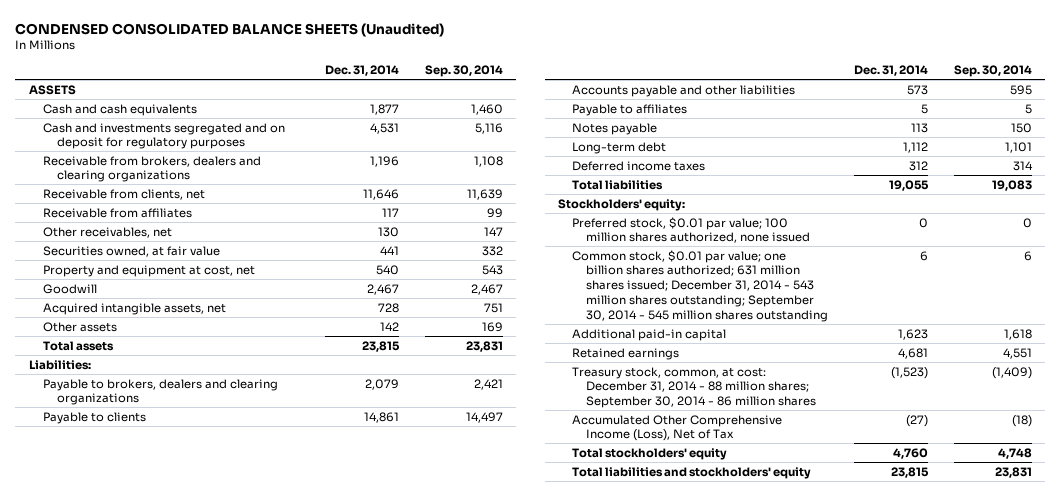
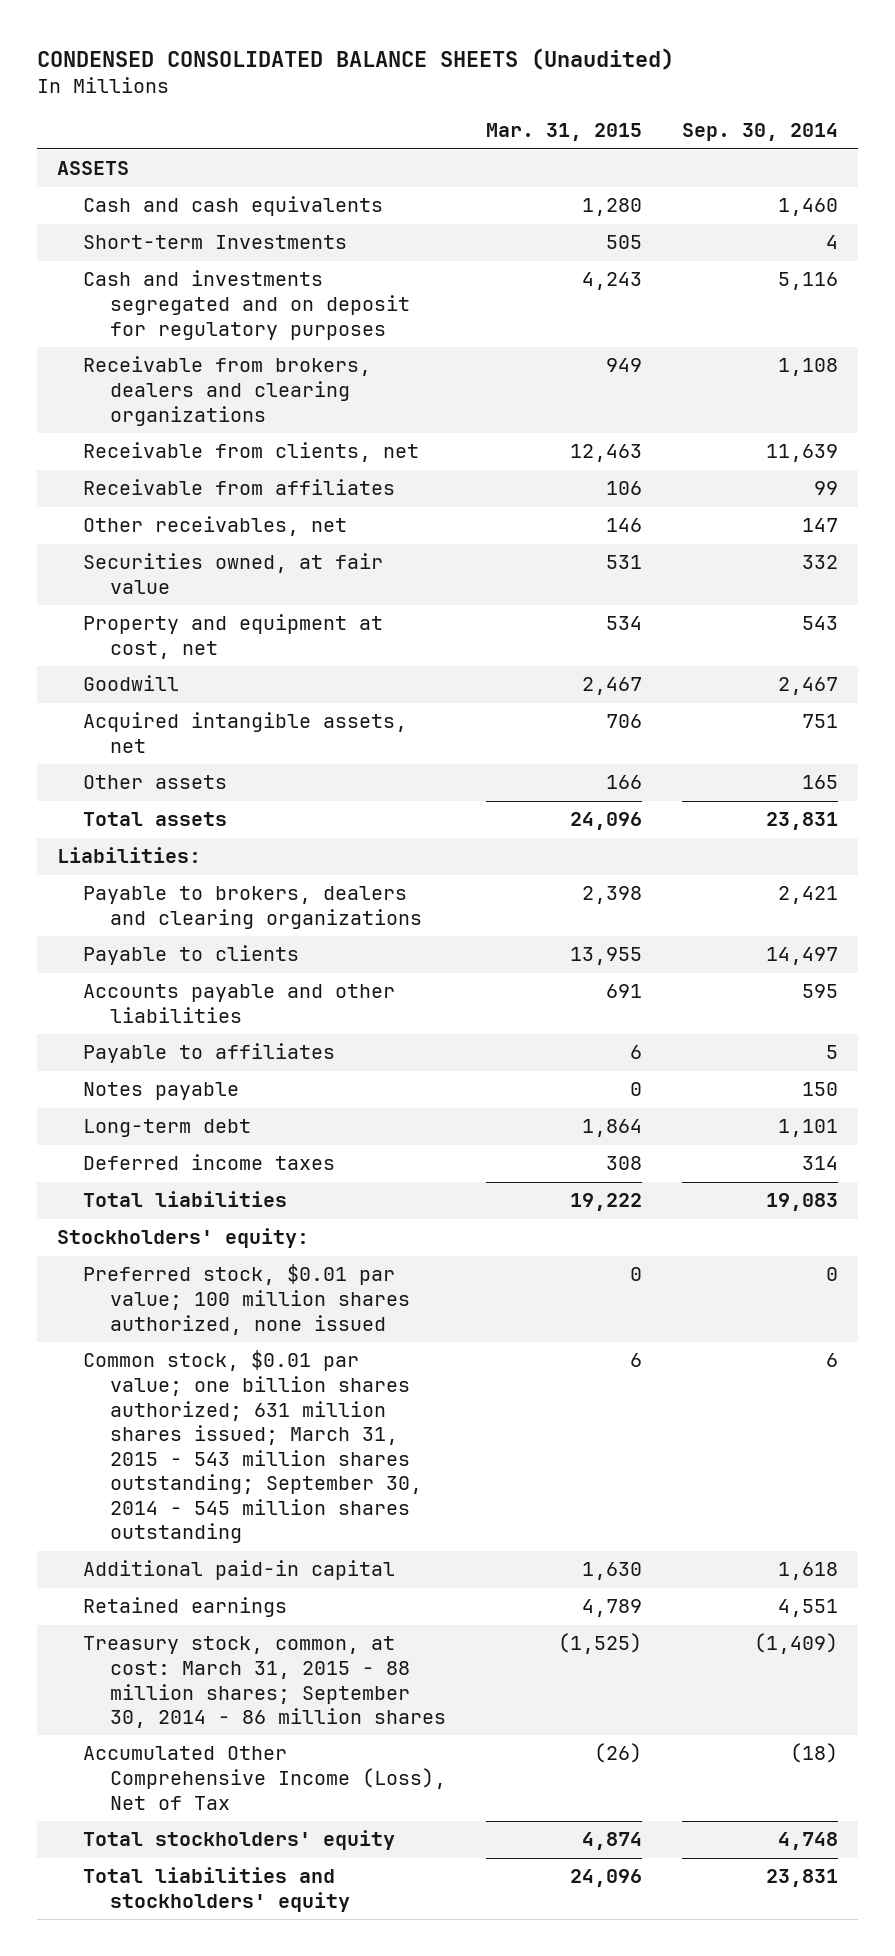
- | Dec. 31, 2014 | Sep. 30, 2014
+ | Mar. 31, 2015 | Sep. 30, 2014
+ Short-term Investments | 505 | 4
- Other assets | 142 | 169
+ Other assets | 166 | 165
- Common stock, $0.01 par value; one billion shares authorized; 631 million shares issued; December 31, 2014 - 543 million shares outstanding; September 30, 2014 - 545 million shares outstanding | 6 | 6
+ Common stock, $0.01 par value; one billion shares authorized; 631 million shares issued; March 31, 2015 - 543 million shares outstanding; September 30, 2014 - 545 million shares outstanding | 6 | 6
- Treasury stock, common, at cost: December 31, 2014 - 88 million shares; September 30, 2014 - 86 million shares | (1,523) | (1,409)
+ Treasury stock, common, at cost: March 31, 2015 - 88 million shares; September 30, 2014 - 86 million shares | (1,525) | (1,409)

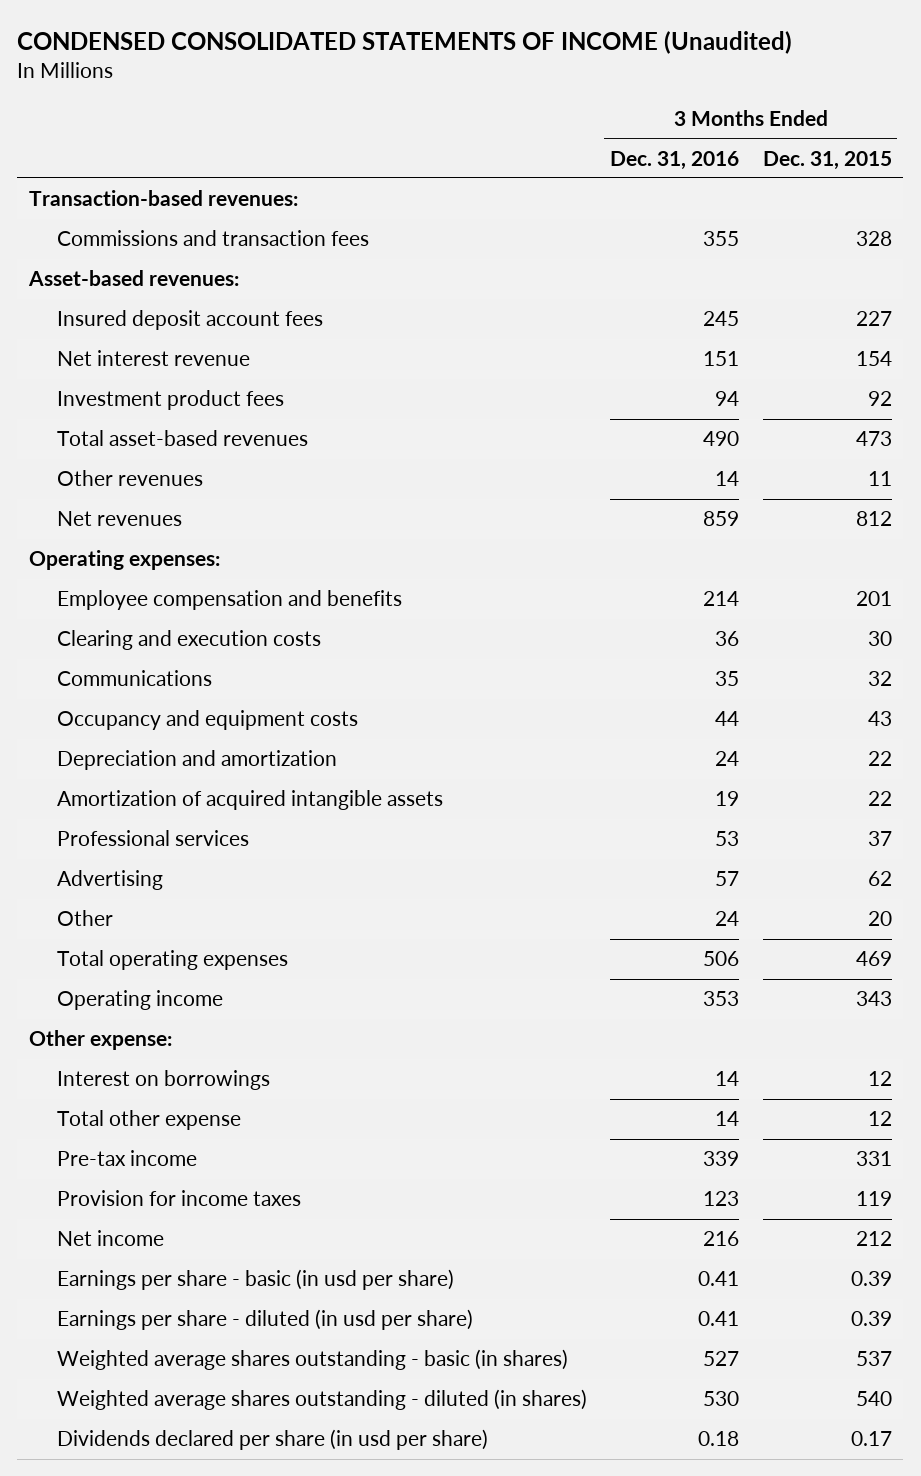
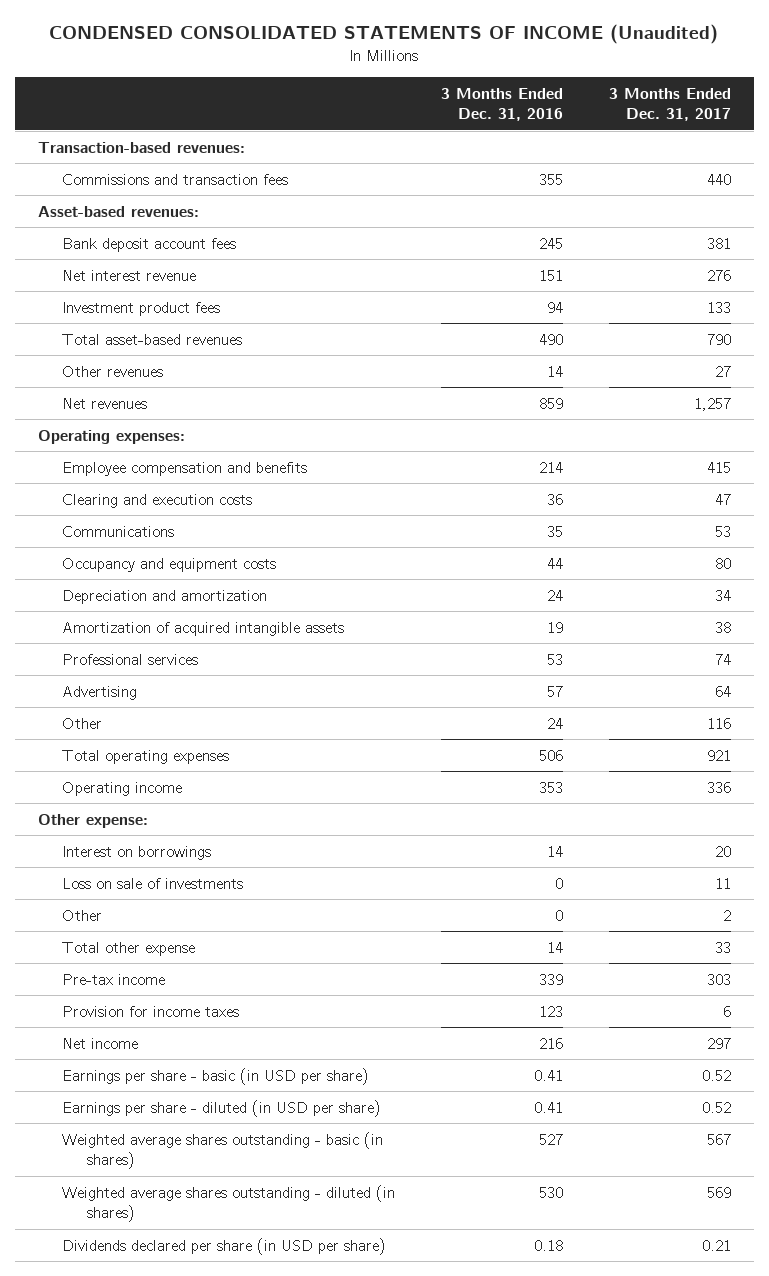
- | 3 Months Ended Dec. 31, 2016 | 3 Months Ended Dec. 31, 2015
+ | 3 Months Ended Dec. 31, 2016 | 3 Months Ended Dec. 31, 2017
- Insured deposit account fees | 245 | 227
+ Bank deposit account fees | 245 | 381
+ Loss on sale of investments | 0 | 11
+ Other | 0 | 2
- Earnings per share - basic (in usd per share) | 0.41 | 0.39
- Earnings per share - diluted (in usd per share) | 0.41 | 0.39
+ Earnings per share - basic (in USD per share) | 0.41 | 0.52
+ Earnings per share - diluted (in USD per share) | 0.41 | 0.52
- Dividends declared per share (in usd per share) | 0.18 | 0.17
+ Dividends declared per share (in USD per share) | 0.18 | 0.21

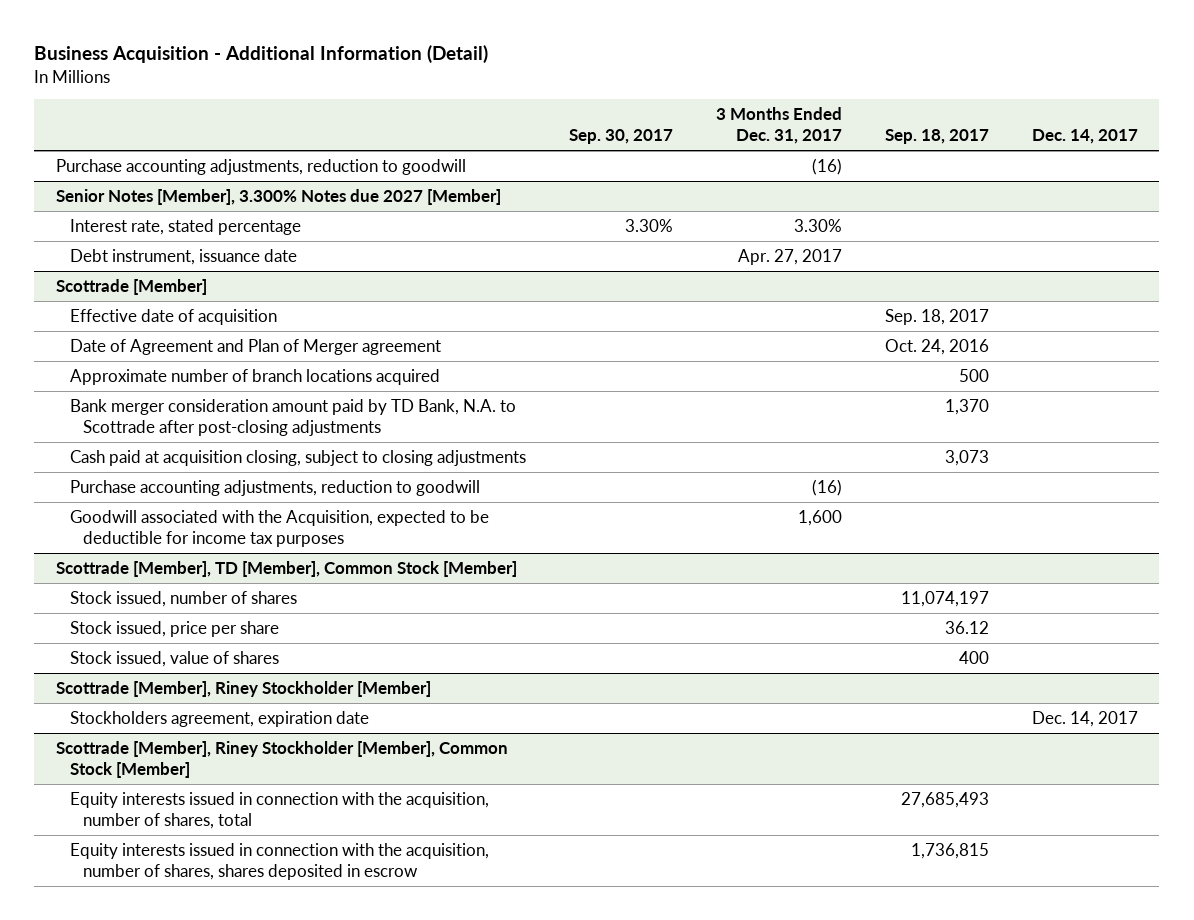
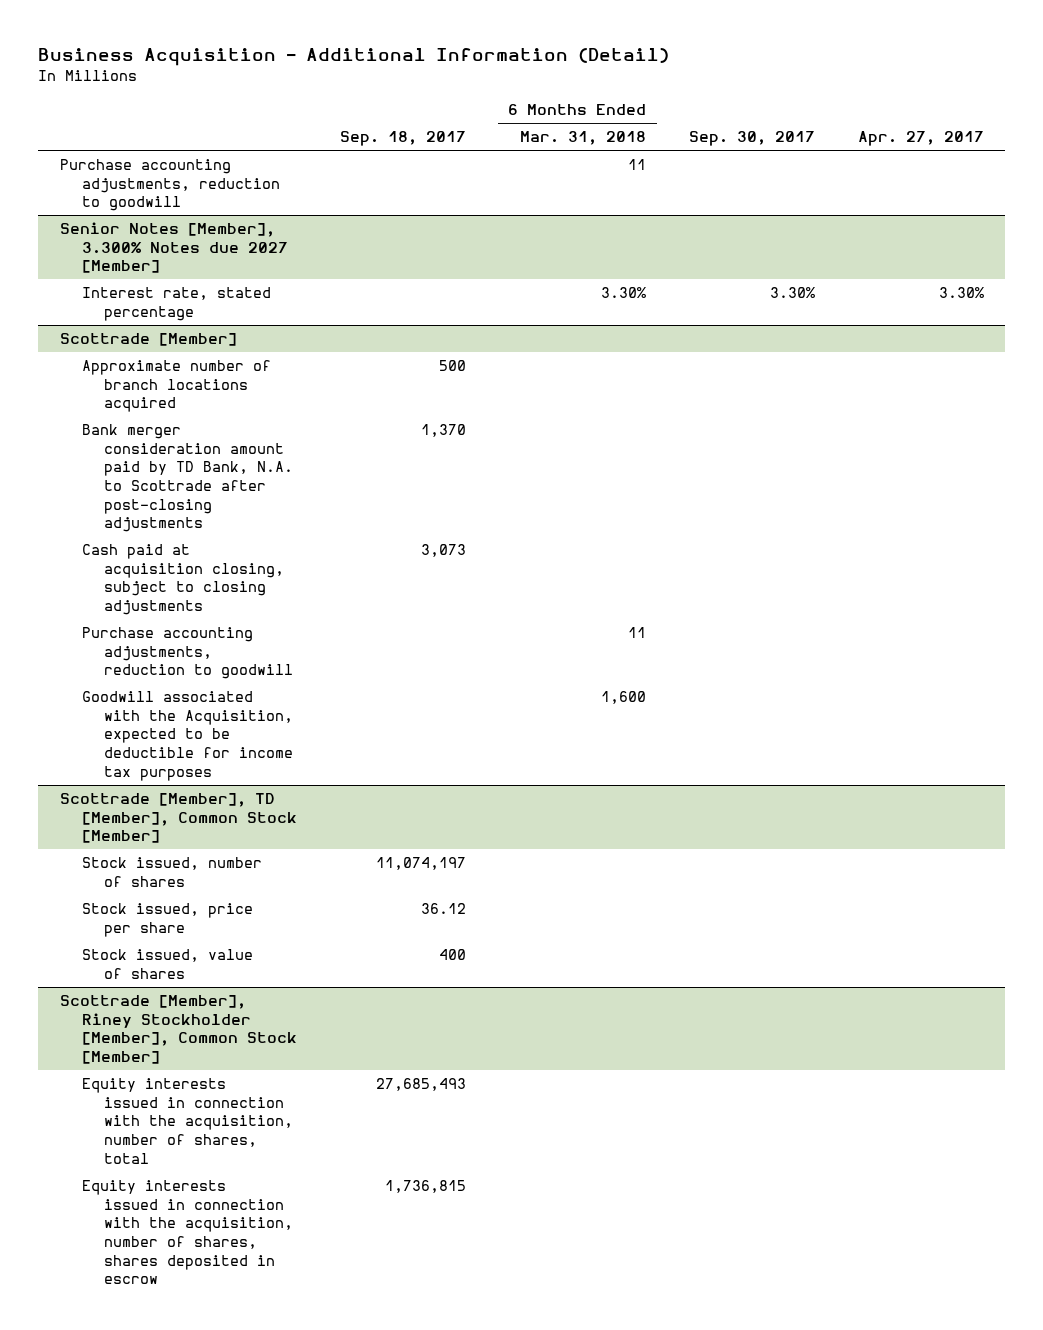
- | Sep. 30, 2017 | 3 Months Ended Dec. 31, 2017 | Sep. 18, 2017 | Dec. 14, 2017
+ | Sep. 18, 2017 | 6 Months Ended Mar. 31, 2018 | Sep. 30, 2017 | Apr. 27, 2017
@ Senior Notes [Member], 3.300% Notes due 2027 [Member]
- Debt instrument, issuance date | | Apr. 27, 2017 | |
@ Scottrade [Member]
- Effective date of acquisition | | | Sep. 18, 2017 |
- Date of Agreement and Plan of Merger agreement | | | Oct. 24, 2016 |
- Scottrade [Member], Riney Stockholder [Member]
- Stockholders agreement, expiration date | | | | Dec. 14, 2017

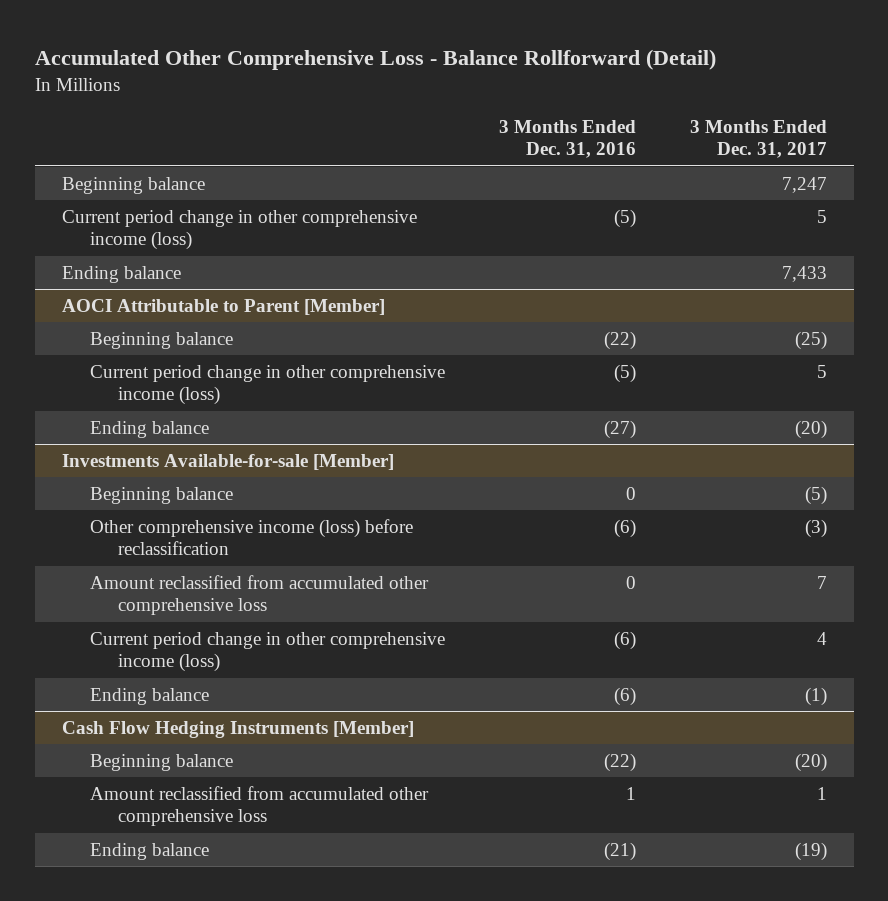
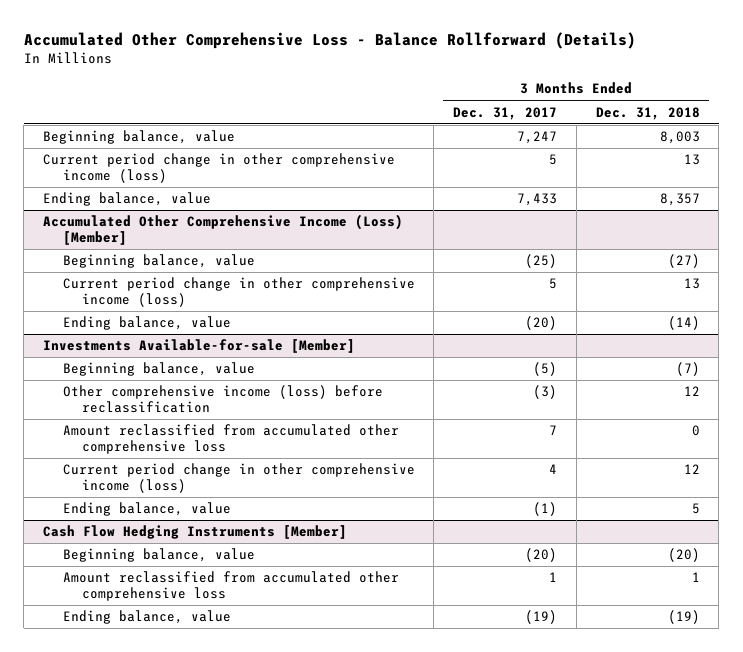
- Accumulated Other Comprehensive Loss - Balance Rollforward (Detail)
+ Accumulated Other Comprehensive Loss - Balance Rollforward (Details)
- | 3 Months Ended Dec. 31, 2016 | 3 Months Ended Dec. 31, 2017
+ | 3 Months Ended Dec. 31, 2017 | 3 Months Ended Dec. 31, 2018
- Beginning balance | | 7,247
+ Beginning balance, value | 7,247 | 8,003
- Ending balance | | 7,433
- AOCI Attributable to Parent [Member]
- Beginning balance | (22) | (25)
+ Ending balance, value | 7,433 | 8,357
+ Accumulated Other Comprehensive Income (Loss) [Member]
+ Beginning balance, value | (25) | (27)
- Ending balance | (27) | (20)
+ Ending balance, value | (20) | (14)
@ Investments Available-for-sale [Member]
- Beginning balance | 0 | (5)
+ Beginning balance, value | (5) | (7)
- Ending balance | (6) | (1)
+ Ending balance, value | (1) | 5
@ Cash Flow Hedging Instruments [Member]
- Beginning balance | (22) | (20)
+ Beginning balance, value | (20) | (20)
- Ending balance | (21) | (19)
+ Ending balance, value | (19) | (19)

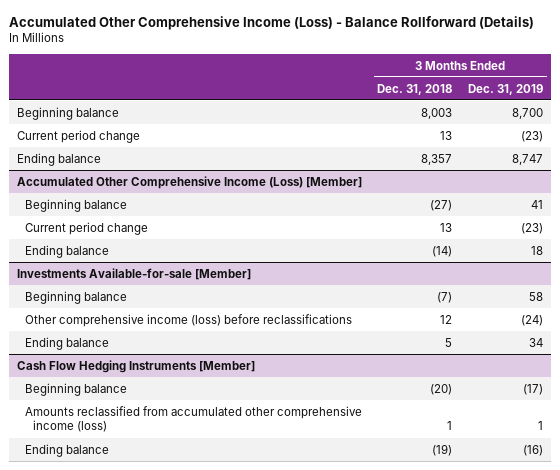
- Accumulated Other Comprehensive Loss - Balance Rollforward (Details)
+ Accumulated Other Comprehensive Income (Loss) - Balance Rollforward (Details)
- | 3 Months Ended Dec. 31, 2017 | 3 Months Ended Dec. 31, 2018
+ | 3 Months Ended Dec. 31, 2018 | 3 Months Ended Dec. 31, 2019
- Beginning balance, value | 7,247 | 8,003
- Current period change in other comprehensive income (loss) | 5 | 13
- Ending balance, value | 7,433 | 8,357
+ Beginning balance | 8,003 | 8,700
+ Current period change | 13 | (23)
+ Ending balance | 8,357 | 8,747
@ Accumulated Other Comprehensive Income (Loss) [Member]
- Beginning balance, value | (25) | (27)
- Current period change in other comprehensive income (loss) | 5 | 13
- Ending balance, value | (20) | (14)
+ Beginning balance | (27) | 41
+ Current period change | 13 | (23)
+ Ending balance | (14) | 18
@ Investments Available-for-sale [Member]
- Beginning balance, value | (5) | (7)
- Other comprehensive income (loss) before reclassification | (3) | 12
- Amount reclassified from accumulated other comprehensive loss | 7 | 0
- Current period change in other comprehensive income (loss) | 4 | 12
- Ending balance, value | (1) | 5
+ Beginning balance | (7) | 58
+ Other comprehensive income (loss) before reclassifications | 12 | (24)
+ Ending balance | 5 | 34
@ Cash Flow Hedging Instruments [Member]
- Beginning balance, value | (20) | (20)
- Amount reclassified from accumulated other comprehensive loss | 1 | 1
- Ending balance, value | (19) | (19)
+ Beginning balance | (20) | (17)
+ Amounts reclassified from accumulated other comprehensive income (loss) | 1 | 1
+ Ending balance | (19) | (16)

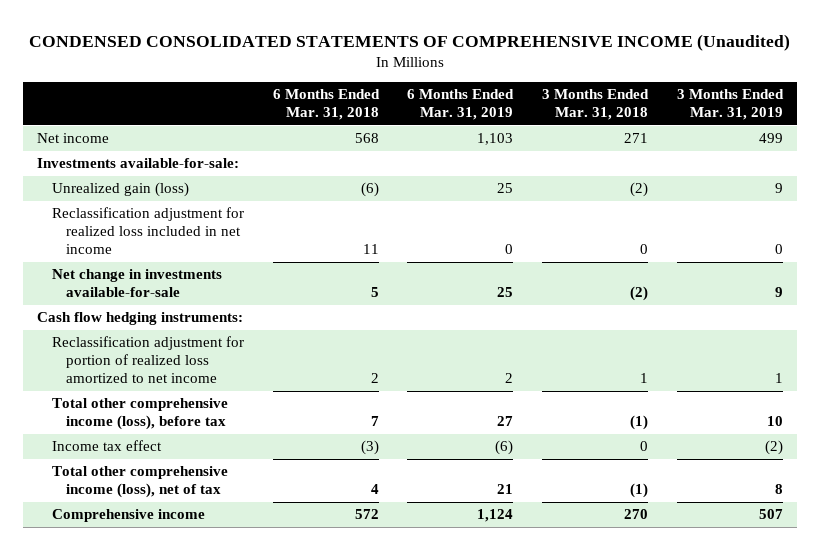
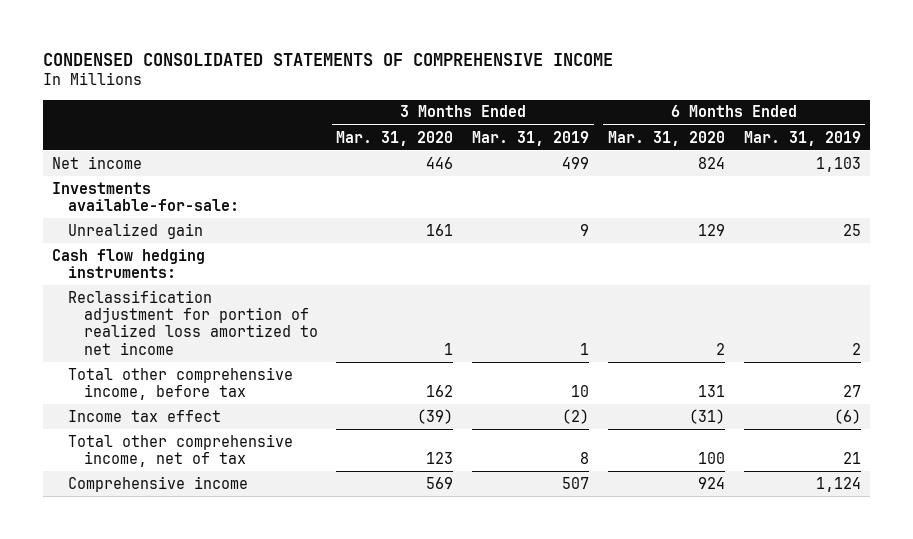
- CONDENSED CONSOLIDATED STATEMENTS OF COMPREHENSIVE INCOME (Unaudited)
+ CONDENSED CONSOLIDATED STATEMENTS OF COMPREHENSIVE INCOME
- | 6 Months Ended Mar. 31, 2018 | 6 Months Ended Mar. 31, 2019 | 3 Months Ended Mar. 31, 2018 | 3 Months Ended Mar. 31, 2019
+ | 3 Months Ended Mar. 31, 2020 | 3 Months Ended Mar. 31, 2019 | 6 Months Ended Mar. 31, 2020 | 6 Months Ended Mar. 31, 2019
- Unrealized gain (loss) | (6) | 25 | (2) | 9
- Reclassification adjustment for realized loss included in net income | 11 | 0 | 0 | 0
- Net change in investments available-for-sale | 5 | 25 | (2) | 9
+ Unrealized gain | 161 | 9 | 129 | 25
- Total other comprehensive income (loss), before tax | 7 | 27 | (1) | 10
+ Total other comprehensive income, before tax | 162 | 10 | 131 | 27
- Total other comprehensive income (loss), net of tax | 4 | 21 | (1) | 8
+ Total other comprehensive income, net of tax | 123 | 8 | 100 | 21

